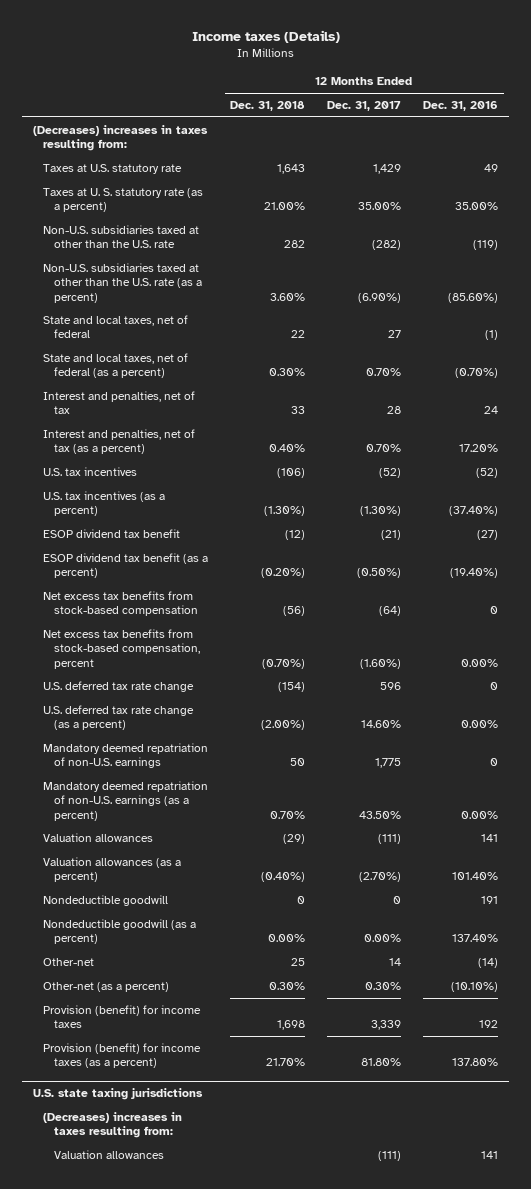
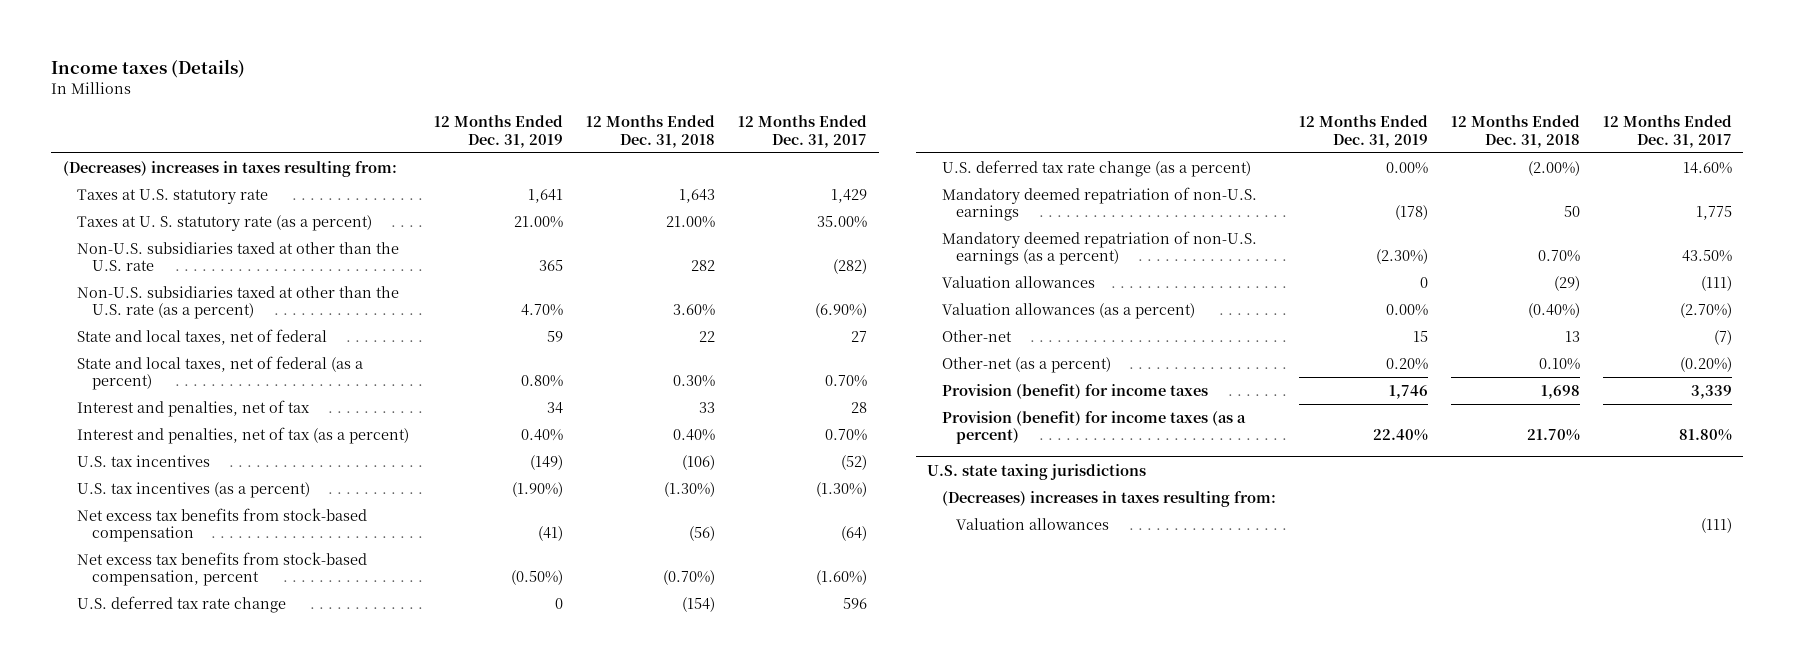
- | 12 Months Ended Dec. 31, 2018 | 12 Months Ended Dec. 31, 2017 | 12 Months Ended Dec. 31, 2016
+ | 12 Months Ended Dec. 31, 2019 | 12 Months Ended Dec. 31, 2018 | 12 Months Ended Dec. 31, 2017
- ESOP dividend tax benefit | (12) | (21) | (27)
- ESOP dividend tax benefit (as a percent) | (0.20%) | (0.50%) | (19.40%)
- Nondeductible goodwill | 0 | 0 | 191
- Nondeductible goodwill (as a percent) | 0.00% | 0.00% | 137.40%
- Other-net | 25 | 14 | (14)
- Other-net (as a percent) | 0.30% | 0.30% | (10.10%)
+ Other-net | 15 | 13 | (7)
+ Other-net (as a percent) | 0.20% | 0.10% | (0.20%)

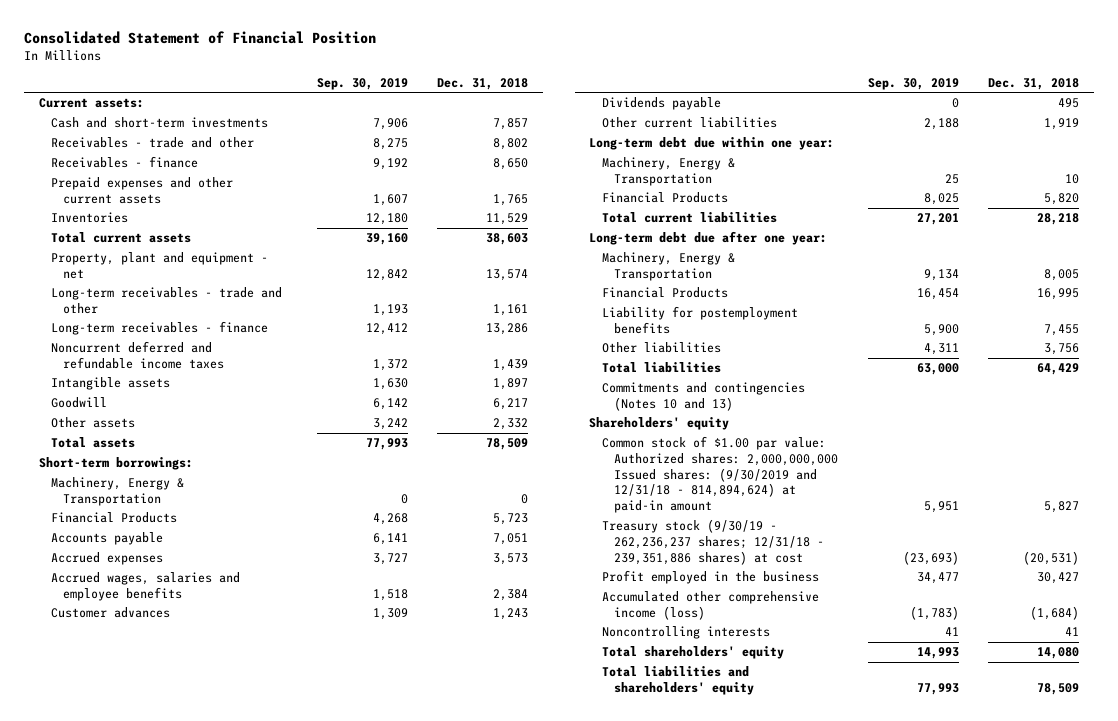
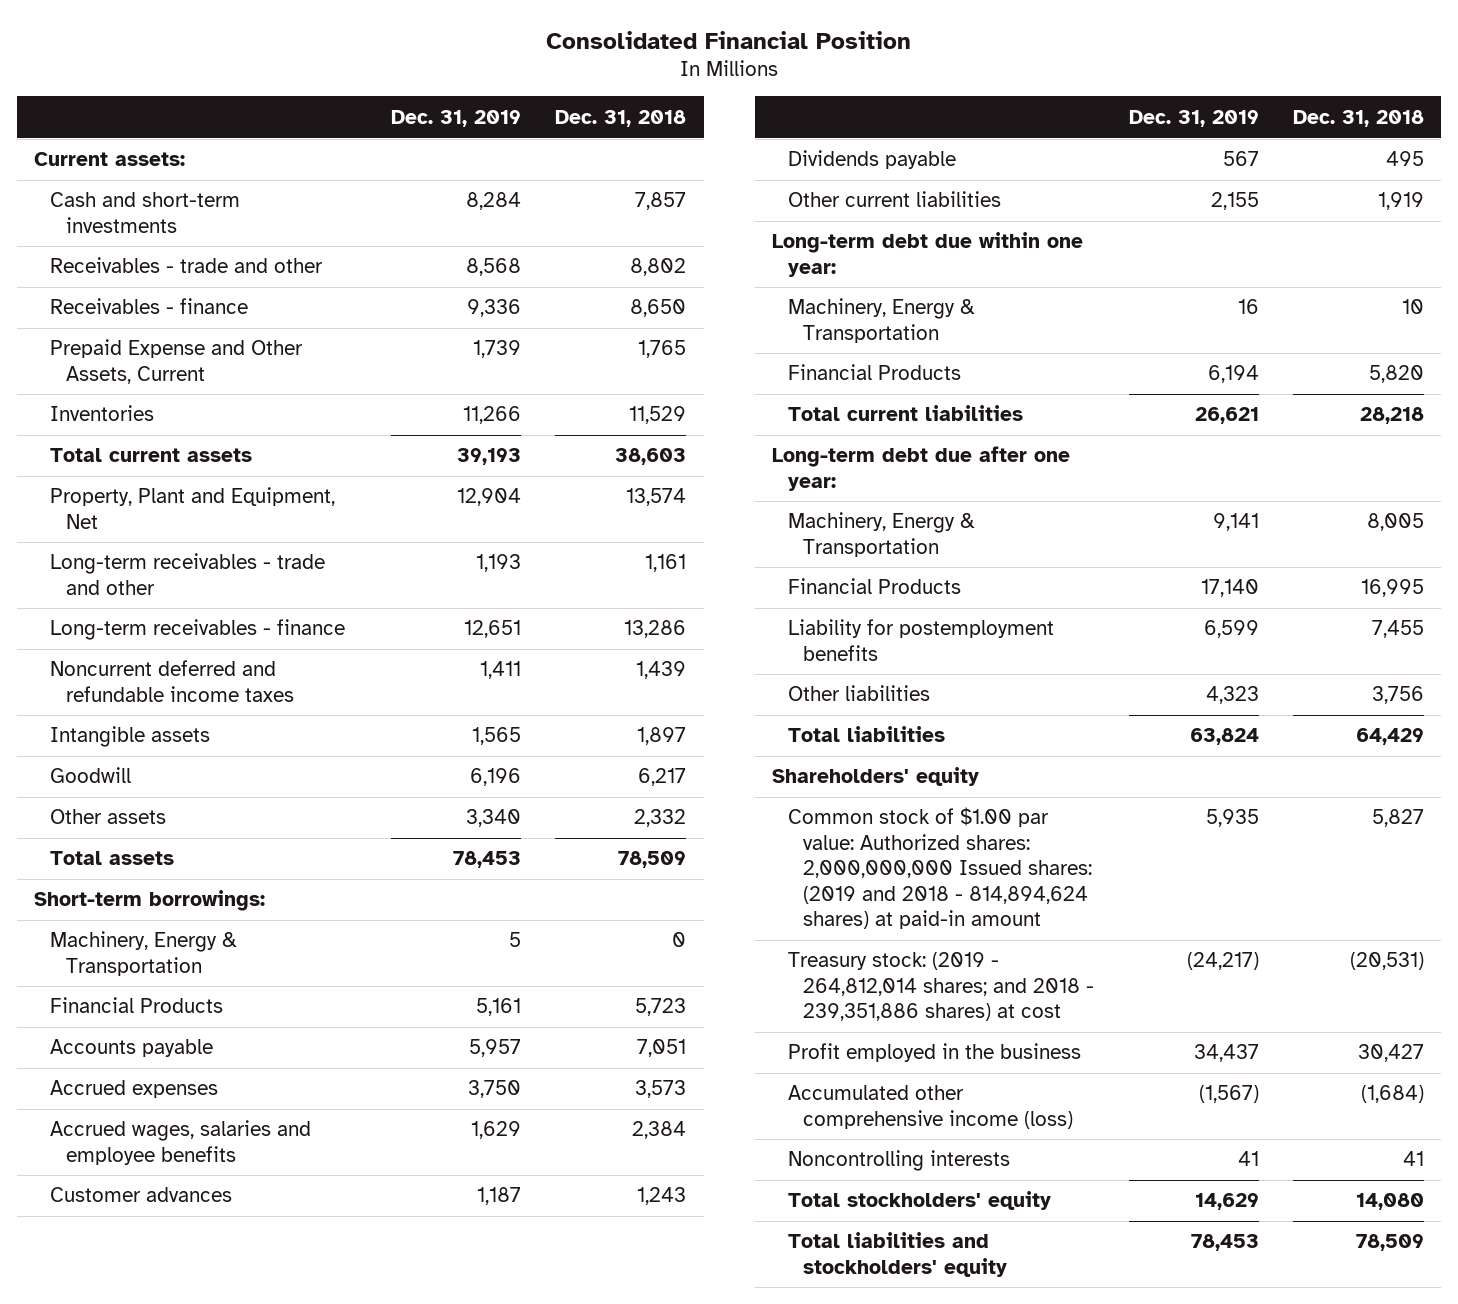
- Consolidated Statement of Financial Position
+ Consolidated Financial Position
- | Sep. 30, 2019 | Dec. 31, 2018
+ | Dec. 31, 2019 | Dec. 31, 2018
- Prepaid expenses and other current assets | 1,607 | 1,765
+ Prepaid Expense and Other Assets, Current | 1,739 | 1,765
- Property, plant and equipment - net | 12,842 | 13,574
+ Property, Plant and Equipment, Net | 12,904 | 13,574
- Commitments and contingencies (Notes 10 and 13)
- Common stock of $1.00 par value: Authorized shares: 2,000,000,000 Issued shares: (9/30/2019 and 12/31/18 - 814,894,624) at paid-in amount | 5,951 | 5,827
- Treasury stock (9/30/19 - 262,236,237 shares; 12/31/18 - 239,351,886 shares) at cost | (23,693) | (20,531)
+ Common stock of $1.00 par value: Authorized shares: 2,000,000,000 Issued shares: (2019 and 2018 - 814,894,624 shares) at paid-in amount | 5,935 | 5,827
+ Treasury stock: (2019 - 264,812,014 shares; and 2018 - 239,351,886 shares) at cost | (24,217) | (20,531)
- Total shareholders' equity | 14,993 | 14,080
- Total liabilities and shareholders' equity | 77,993 | 78,509
+ Total stockholders' equity | 14,629 | 14,080
+ Total liabilities and stockholders' equity | 78,453 | 78,509

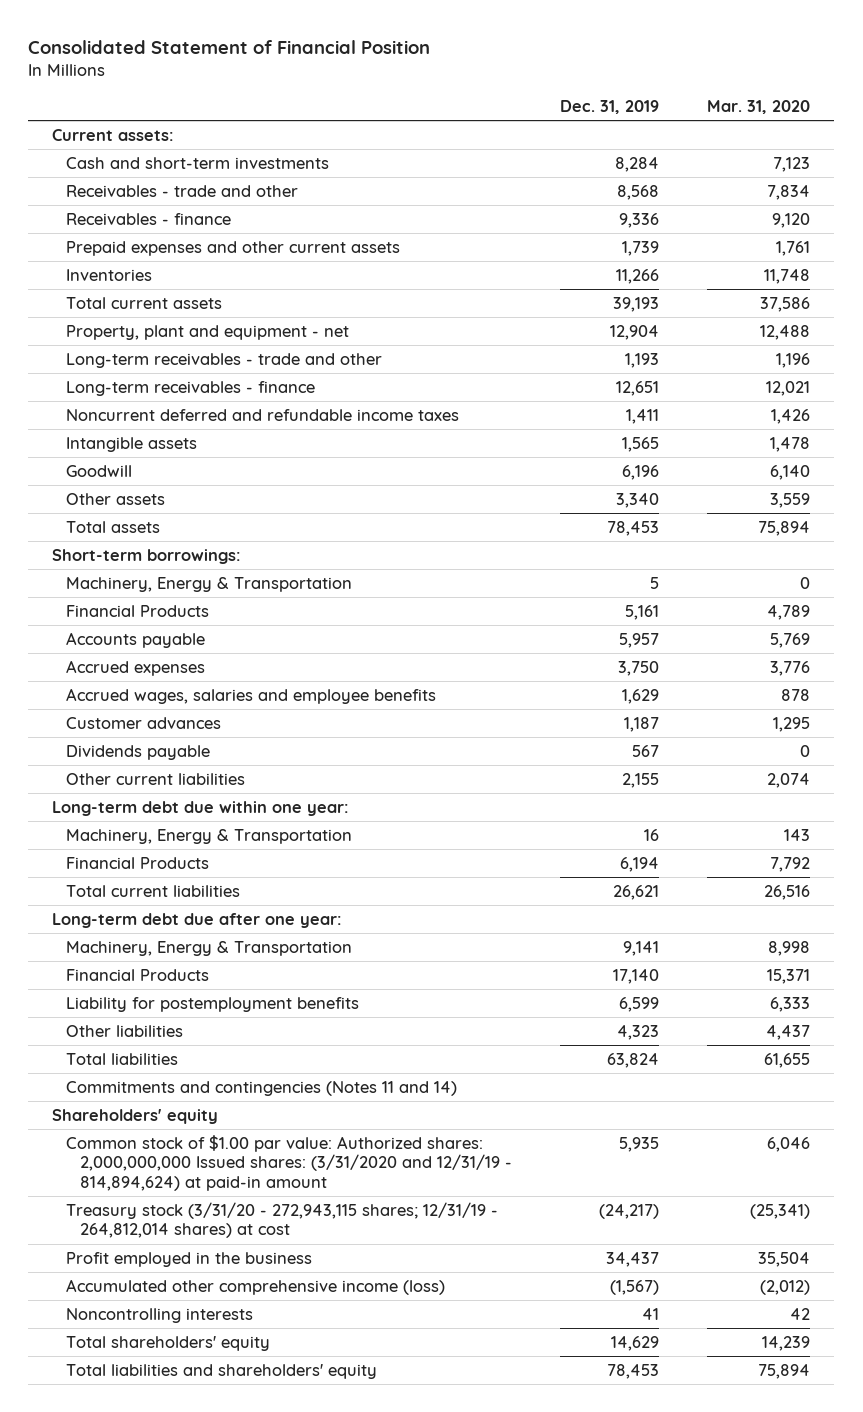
- Consolidated Financial Position
+ Consolidated Statement of Financial Position
- | Dec. 31, 2019 | Dec. 31, 2018
+ | Dec. 31, 2019 | Mar. 31, 2020
- Prepaid Expense and Other Assets, Current | 1,739 | 1,765
+ Prepaid expenses and other current assets | 1,739 | 1,761
- Property, Plant and Equipment, Net | 12,904 | 13,574
+ Property, plant and equipment - net | 12,904 | 12,488
+ Commitments and contingencies (Notes 11 and 14)
- Common stock of $1.00 par value: Authorized shares: 2,000,000,000 Issued shares: (2019 and 2018 - 814,894,624 shares) at paid-in amount | 5,935 | 5,827
- Treasury stock: (2019 - 264,812,014 shares; and 2018 - 239,351,886 shares) at cost | (24,217) | (20,531)
+ Common stock of $1.00 par value: Authorized shares: 2,000,000,000 Issued shares: (3/31/2020 and 12/31/19 - 814,894,624) at paid-in amount | 5,935 | 6,046
+ Treasury stock (3/31/20 - 272,943,115 shares; 12/31/19 - 264,812,014 shares) at cost | (24,217) | (25,341)
- Total stockholders' equity | 14,629 | 14,080
- Total liabilities and stockholders' equity | 78,453 | 78,509
+ Total shareholders' equity | 14,629 | 14,239
+ Total liabilities and shareholders' equity | 78,453 | 75,894

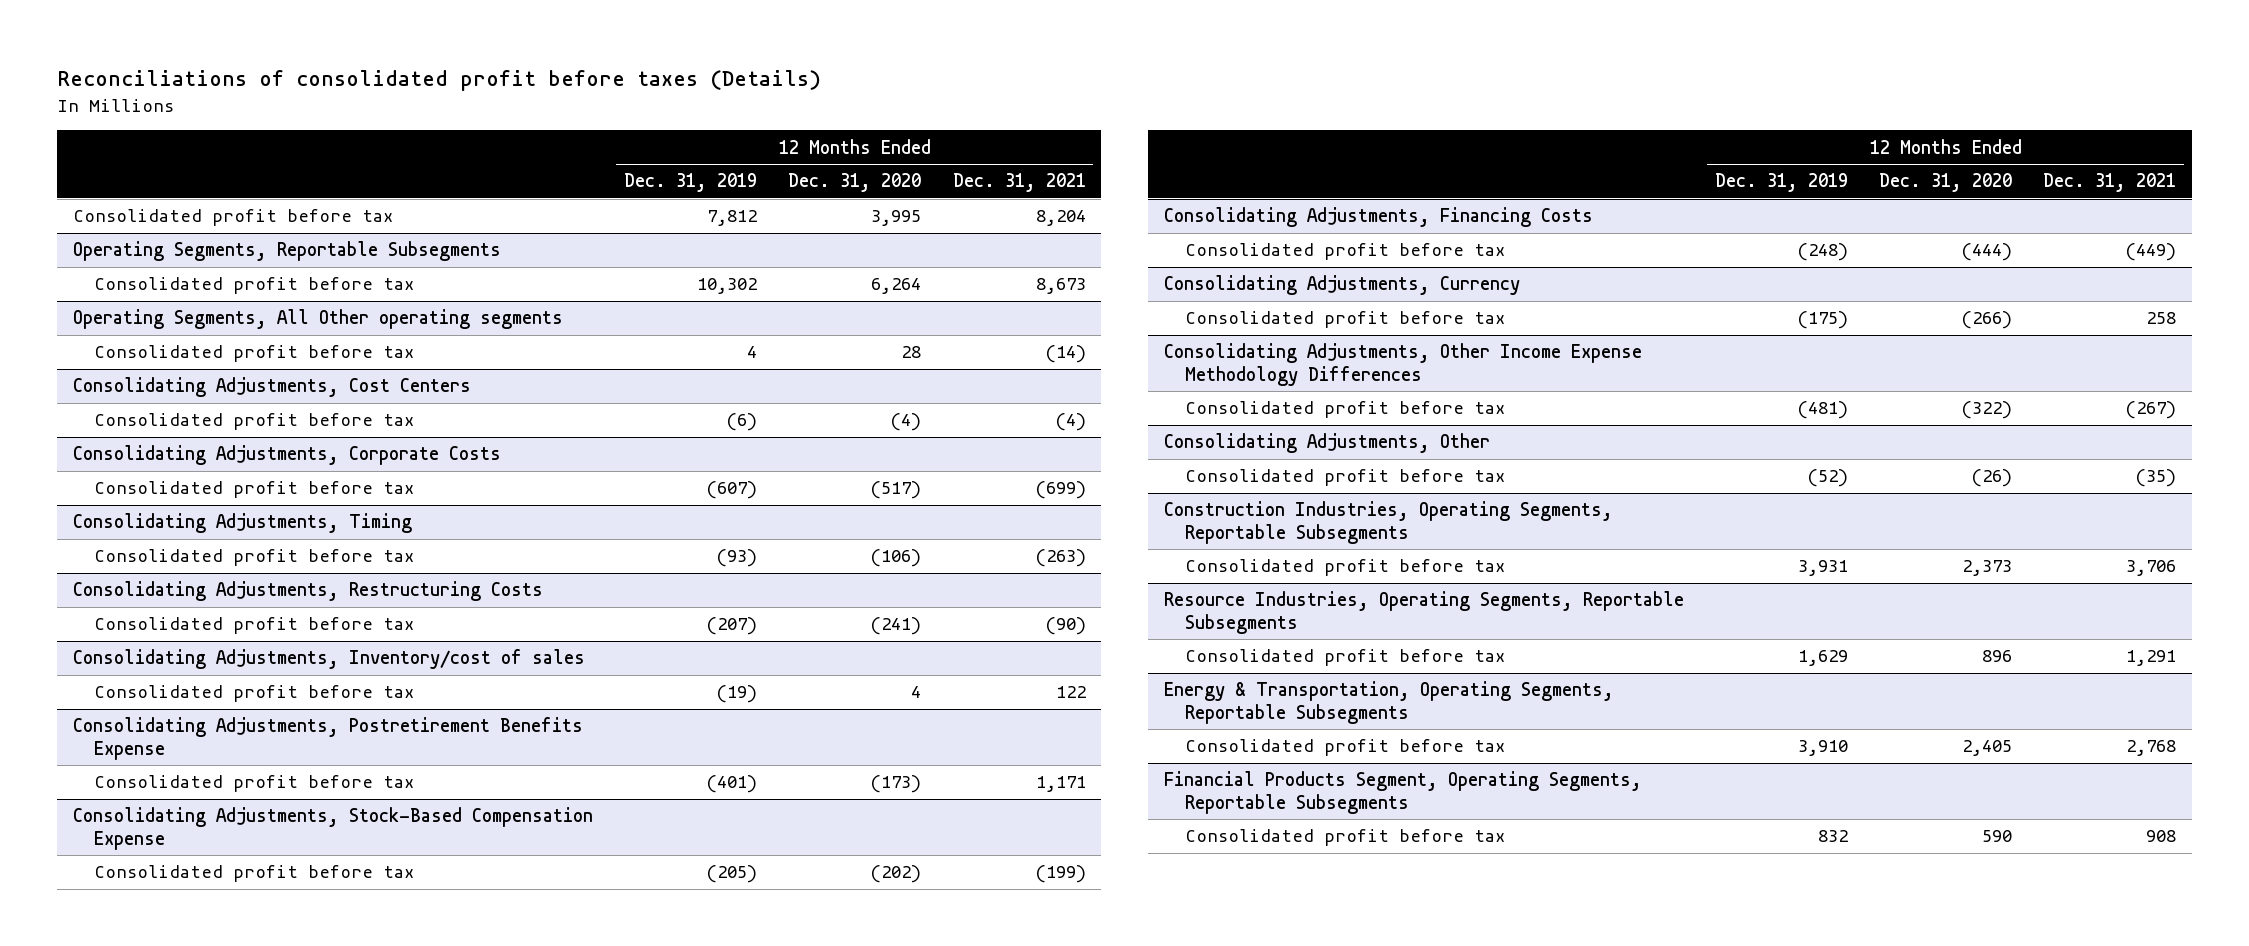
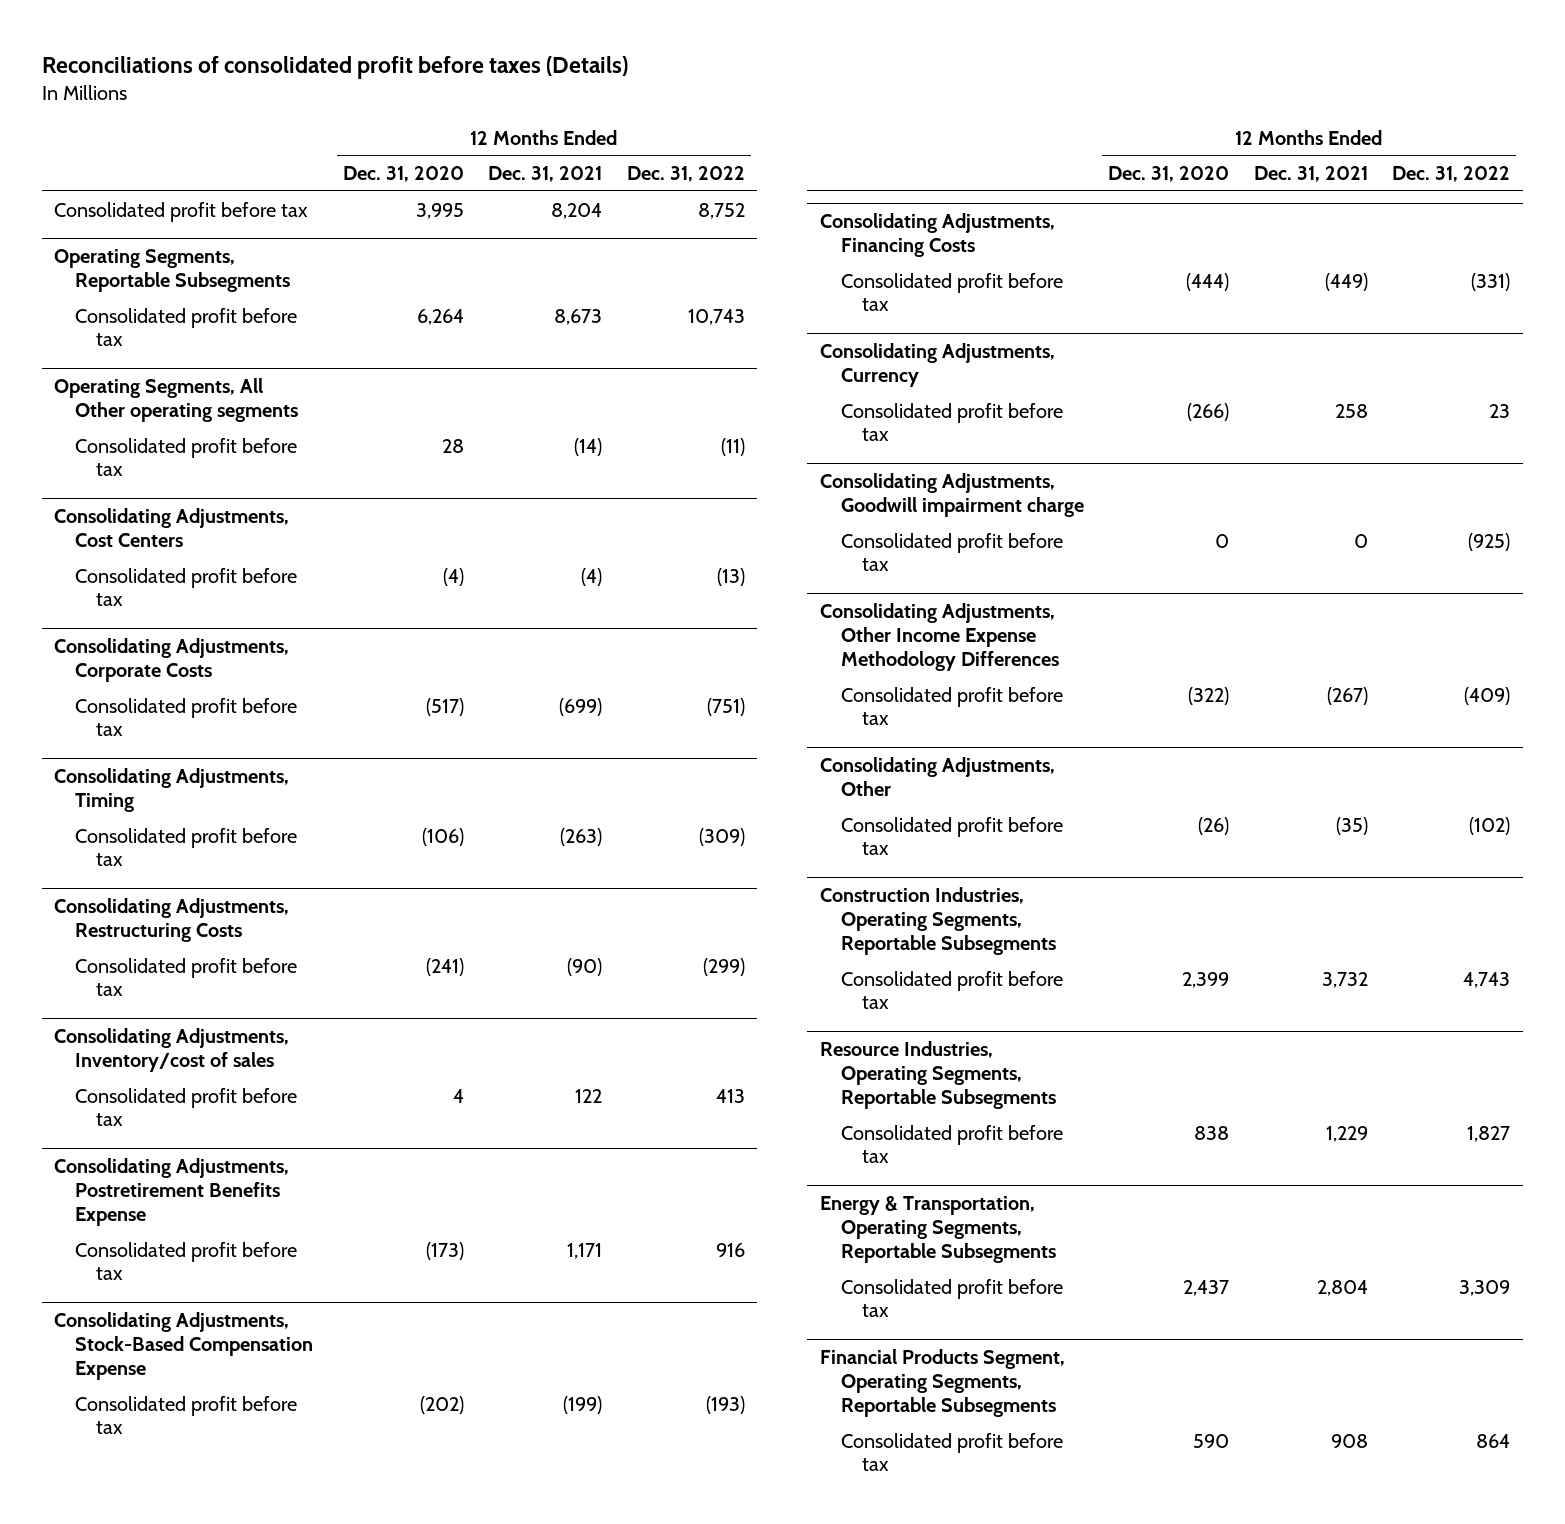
- | 12 Months Ended Dec. 31, 2019 | 12 Months Ended Dec. 31, 2020 | 12 Months Ended Dec. 31, 2021
+ | 12 Months Ended Dec. 31, 2020 | 12 Months Ended Dec. 31, 2021 | 12 Months Ended Dec. 31, 2022
+ Consolidating Adjustments, Goodwill impairment charge
+ Consolidated profit before tax | 0 | 0 | (925)
@ Construction Industries, Operating Segments, Reportable Subsegments
- Consolidated profit before tax | 3,931 | 2,373 | 3,706
+ Consolidated profit before tax | 2,399 | 3,732 | 4,743
@ Resource Industries, Operating Segments, Reportable Subsegments
- Consolidated profit before tax | 1,629 | 896 | 1,291
+ Consolidated profit before tax | 838 | 1,229 | 1,827
@ Energy & Transportation, Operating Segments, Reportable Subsegments
- Consolidated profit before tax | 3,910 | 2,405 | 2,768
+ Consolidated profit before tax | 2,437 | 2,804 | 3,309

